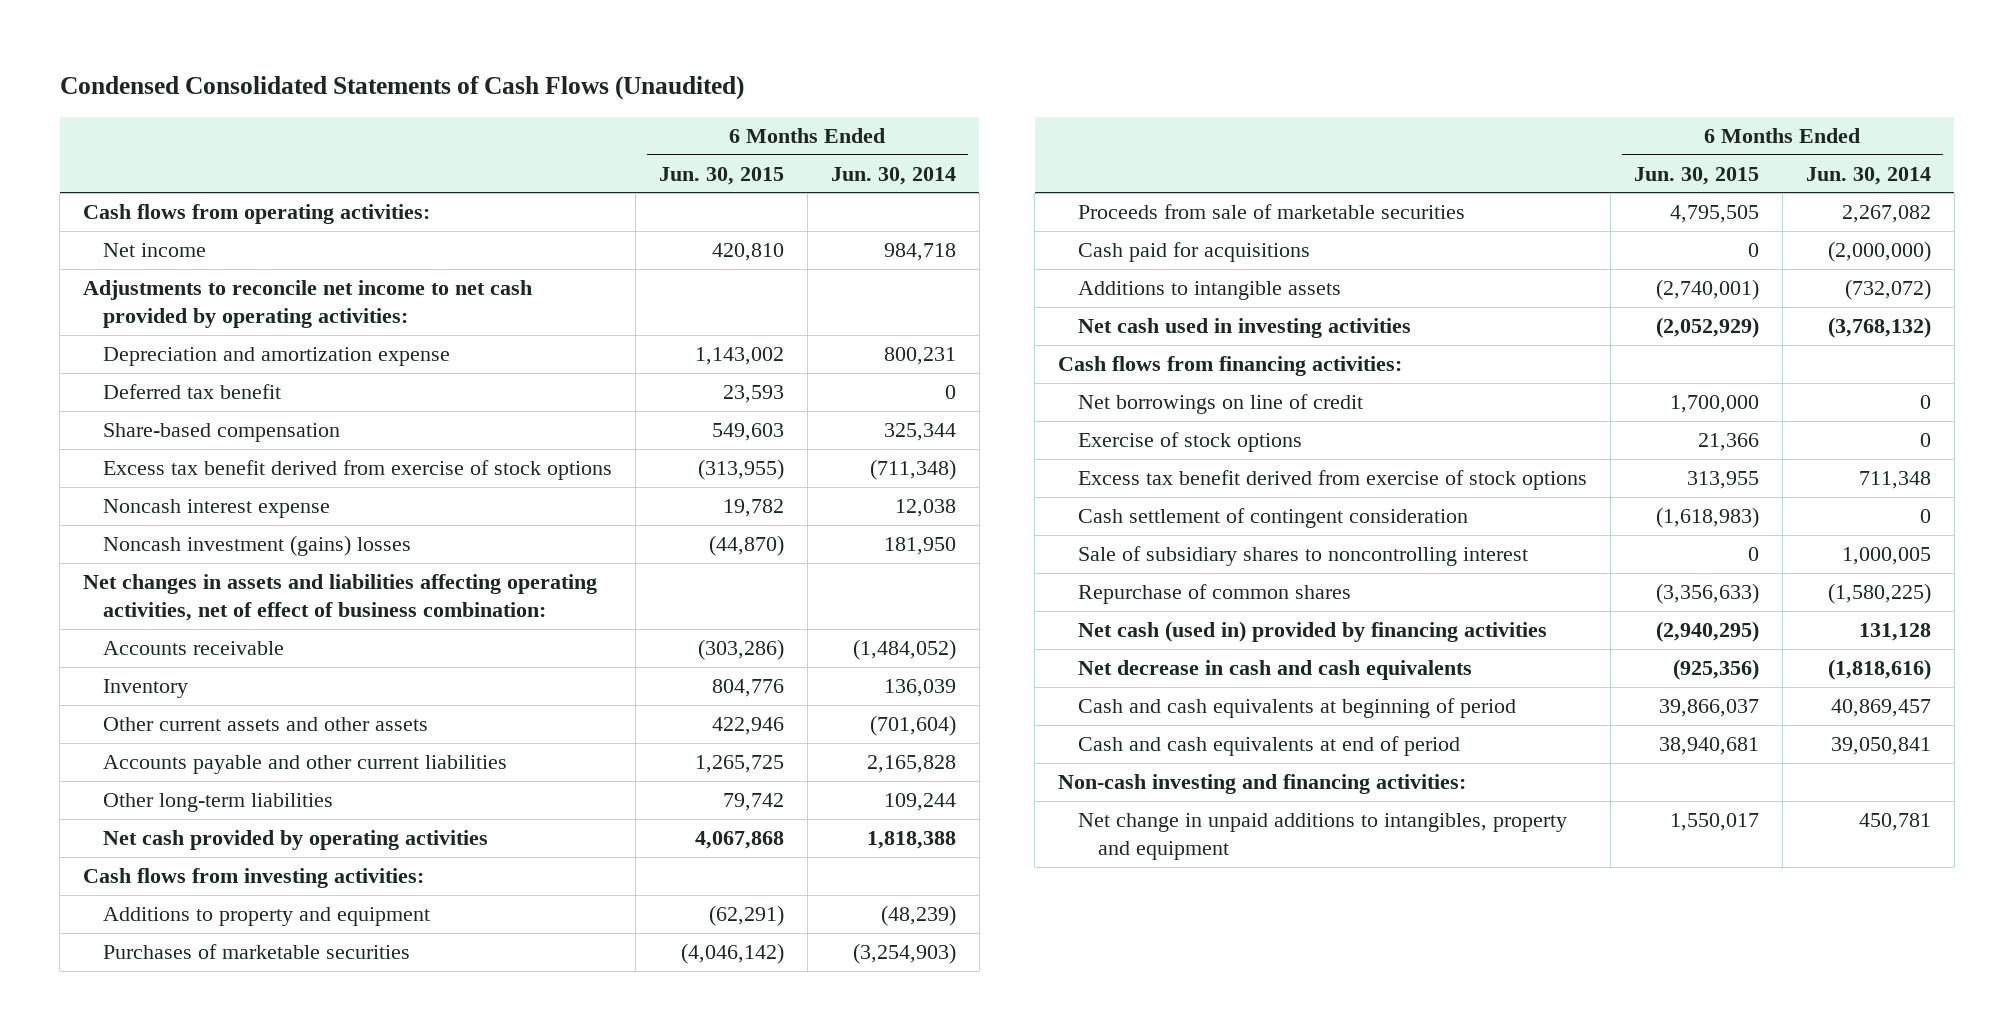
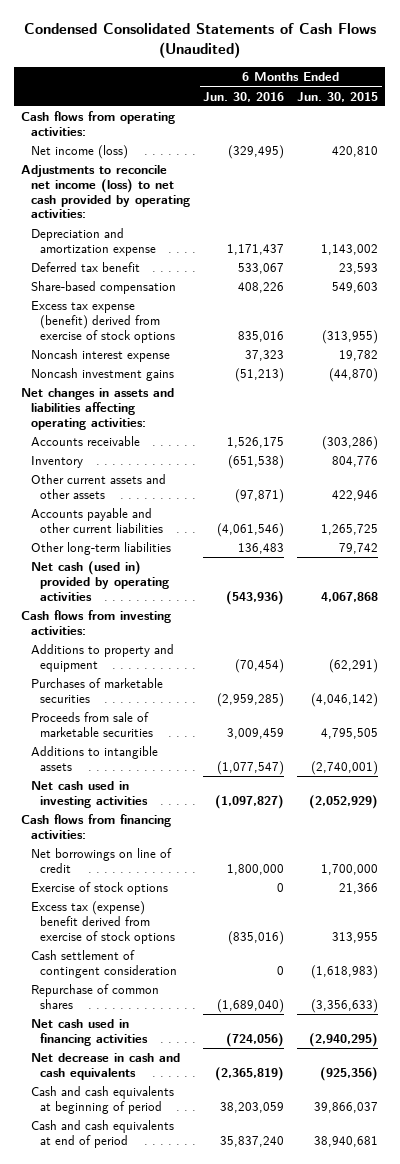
- | 6 Months Ended Jun. 30, 2015 | 6 Months Ended Jun. 30, 2014
+ | 6 Months Ended Jun. 30, 2016 | 6 Months Ended Jun. 30, 2015
- Net income | 420,810 | 984,718
- Adjustments to reconcile net income to net cash provided by operating activities:
+ Net income (loss) | (329,495) | 420,810
+ Adjustments to reconcile net income (loss) to net cash provided by operating activities:
- Excess tax benefit derived from exercise of stock options | (313,955) | (711,348)
+ Excess tax expense (benefit) derived from exercise of stock options | 835,016 | (313,955)
- Noncash investment (gains) losses | (44,870) | 181,950
- Net changes in assets and liabilities affecting operating activities, net of effect of business combination:
+ Noncash investment gains | (51,213) | (44,870)
+ Net changes in assets and liabilities affecting operating activities:
- Net cash provided by operating activities | 4,067,868 | 1,818,388
+ Net cash (used in) provided by operating activities | (543,936) | 4,067,868
- Cash paid for acquisitions | 0 | (2,000,000)
- Excess tax benefit derived from exercise of stock options | 313,955 | 711,348
+ Excess tax (expense) benefit derived from exercise of stock options | (835,016) | 313,955
- Sale of subsidiary shares to noncontrolling interest | 0 | 1,000,005
- Net cash (used in) provided by financing activities | (2,940,295) | 131,128
+ Net cash used in financing activities | (724,056) | (2,940,295)
- Non-cash investing and financing activities:
- Net change in unpaid additions to intangibles, property and equipment | 1,550,017 | 450,781

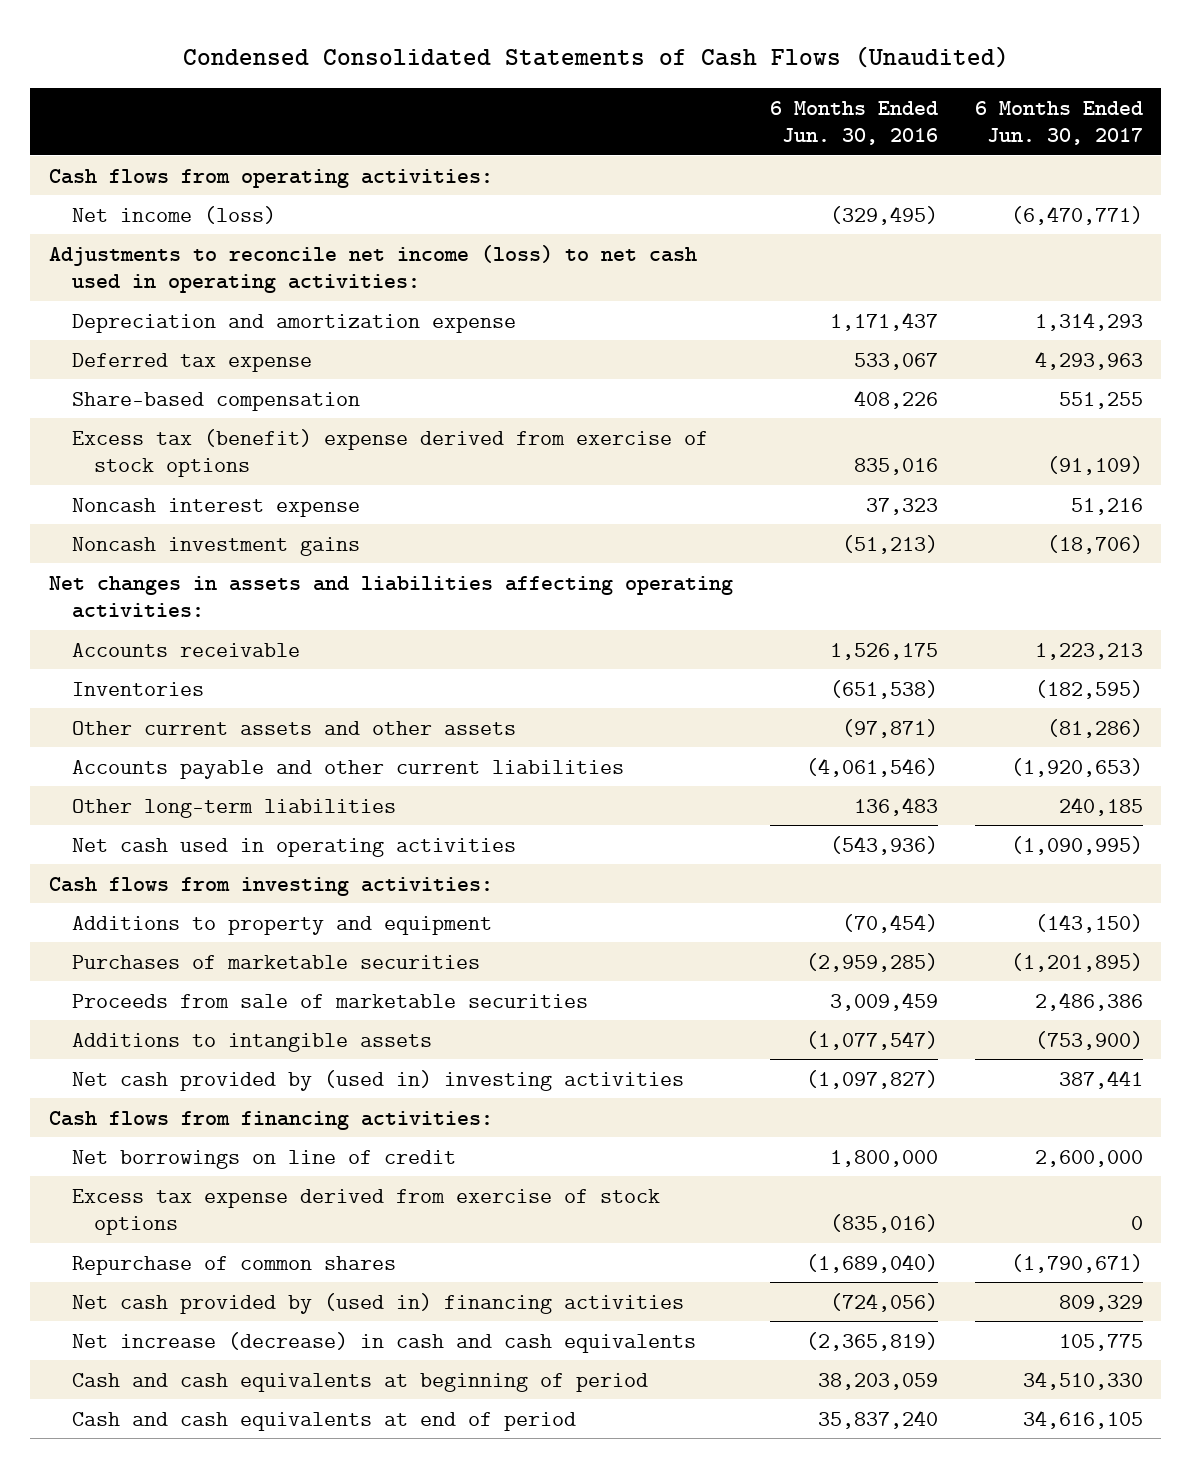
- | 6 Months Ended Jun. 30, 2016 | 6 Months Ended Jun. 30, 2015
+ | 6 Months Ended Jun. 30, 2016 | 6 Months Ended Jun. 30, 2017
- Adjustments to reconcile net income (loss) to net cash provided by operating activities:
+ Adjustments to reconcile net income (loss) to net cash used in operating activities:
- Deferred tax benefit | 533,067 | 23,593
+ Deferred tax expense | 533,067 | 4,293,963
- Excess tax expense (benefit) derived from exercise of stock options | 835,016 | (313,955)
+ Excess tax (benefit) expense derived from exercise of stock options | 835,016 | (91,109)
- Inventory | (651,538) | 804,776
+ Inventories | (651,538) | (182,595)
- Net cash (used in) provided by operating activities | (543,936) | 4,067,868
+ Net cash used in operating activities | (543,936) | (1,090,995)
- Net cash used in investing activities | (1,097,827) | (2,052,929)
+ Net cash provided by (used in) investing activities | (1,097,827) | 387,441
- Exercise of stock options | 0 | 21,366
- Excess tax (expense) benefit derived from exercise of stock options | (835,016) | 313,955
- Cash settlement of contingent consideration | 0 | (1,618,983)
+ Excess tax expense derived from exercise of stock options | (835,016) | 0
- Net cash used in financing activities | (724,056) | (2,940,295)
- Net decrease in cash and cash equivalents | (2,365,819) | (925,356)
+ Net cash provided by (used in) financing activities | (724,056) | 809,329
+ Net increase (decrease) in cash and cash equivalents | (2,365,819) | 105,775

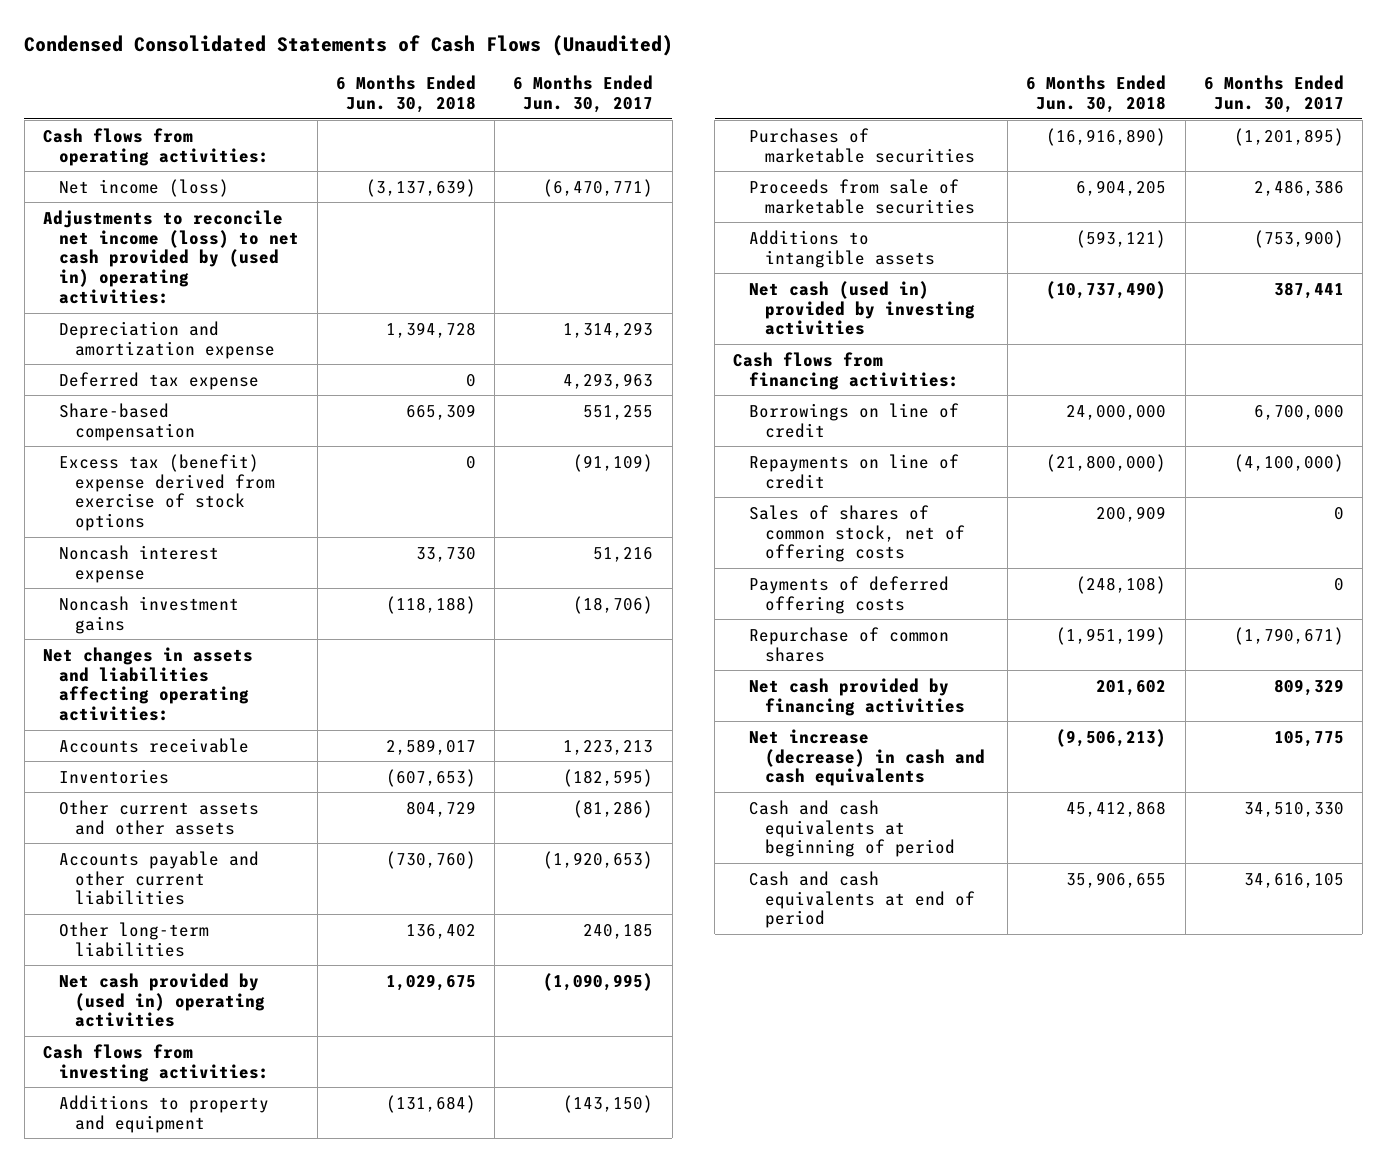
- | 6 Months Ended Jun. 30, 2016 | 6 Months Ended Jun. 30, 2017
+ | 6 Months Ended Jun. 30, 2018 | 6 Months Ended Jun. 30, 2017
- Adjustments to reconcile net income (loss) to net cash used in operating activities:
+ Adjustments to reconcile net income (loss) to net cash provided by (used in) operating activities:
- Net cash used in operating activities | (543,936) | (1,090,995)
+ Net cash provided by (used in) operating activities | 1,029,675 | (1,090,995)
- Net cash provided by (used in) investing activities | (1,097,827) | 387,441
+ Net cash (used in) provided by investing activities | (10,737,490) | 387,441
- Net borrowings on line of credit | 1,800,000 | 2,600,000
- Excess tax expense derived from exercise of stock options | (835,016) | 0
+ Borrowings on line of credit | 24,000,000 | 6,700,000
+ Repayments on line of credit | (21,800,000) | (4,100,000)
+ Sales of shares of common stock, net of offering costs | 200,909 | 0
+ Payments of deferred offering costs | (248,108) | 0
- Net cash provided by (used in) financing activities | (724,056) | 809,329
+ Net cash provided by financing activities | 201,602 | 809,329

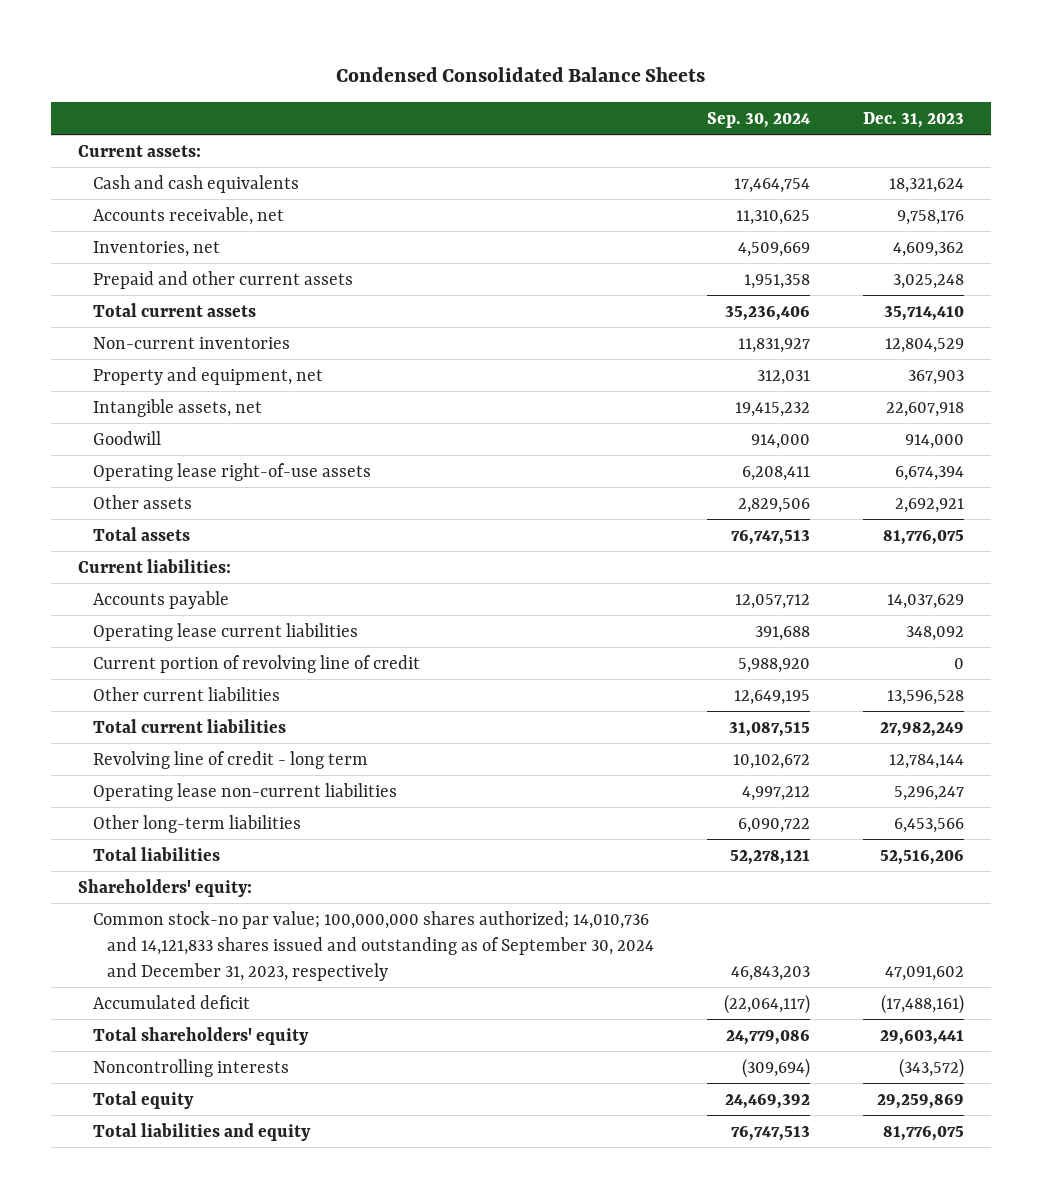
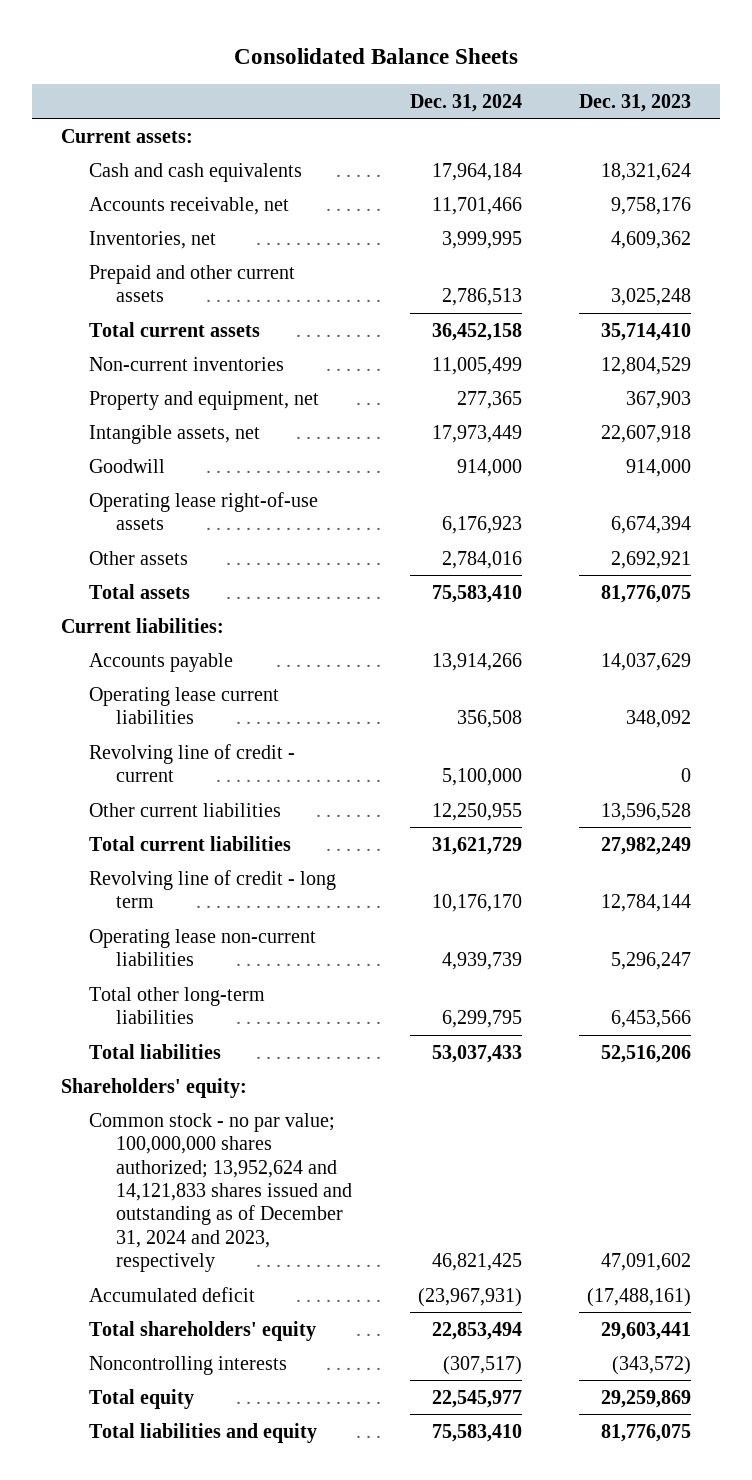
- Condensed Consolidated Balance Sheets
+ Consolidated Balance Sheets
- | Sep. 30, 2024 | Dec. 31, 2023
+ | Dec. 31, 2024 | Dec. 31, 2023
- Current portion of revolving line of credit | 5,988,920 | 0
+ Revolving line of credit - current | 5,100,000 | 0
- Other long-term liabilities | 6,090,722 | 6,453,566
+ Total other long-term liabilities | 6,299,795 | 6,453,566
- Common stock-no par value; 100,000,000 shares authorized; 14,010,736 and 14,121,833 shares issued and outstanding as of September 30, 2024 and December 31, 2023, respectively | 46,843,203 | 47,091,602
+ Common stock - no par value; 100,000,000 shares authorized; 13,952,624 and 14,121,833 shares issued and outstanding as of December 31, 2024 and 2023, respectively | 46,821,425 | 47,091,602

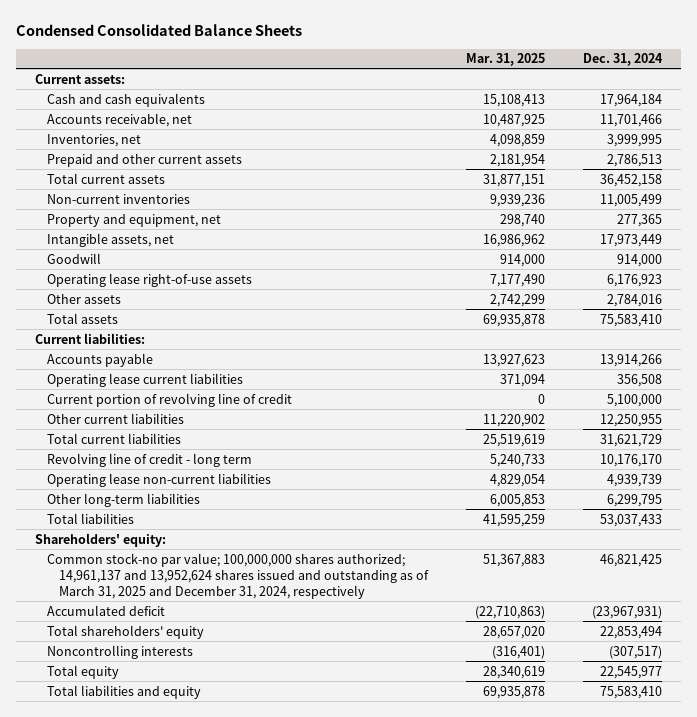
- Consolidated Balance Sheets
+ Condensed Consolidated Balance Sheets
- | Dec. 31, 2024 | Dec. 31, 2023
+ | Mar. 31, 2025 | Dec. 31, 2024
- Revolving line of credit - current | 5,100,000 | 0
+ Current portion of revolving line of credit | 0 | 5,100,000
- Total other long-term liabilities | 6,299,795 | 6,453,566
+ Other long-term liabilities | 6,005,853 | 6,299,795
- Common stock - no par value; 100,000,000 shares authorized; 13,952,624 and 14,121,833 shares issued and outstanding as of December 31, 2024 and 2023, respectively | 46,821,425 | 47,091,602
+ Common stock-no par value; 100,000,000 shares authorized; 14,961,137 and 13,952,624 shares issued and outstanding as of March 31, 2025 and December 31, 2024, respectively | 51,367,883 | 46,821,425

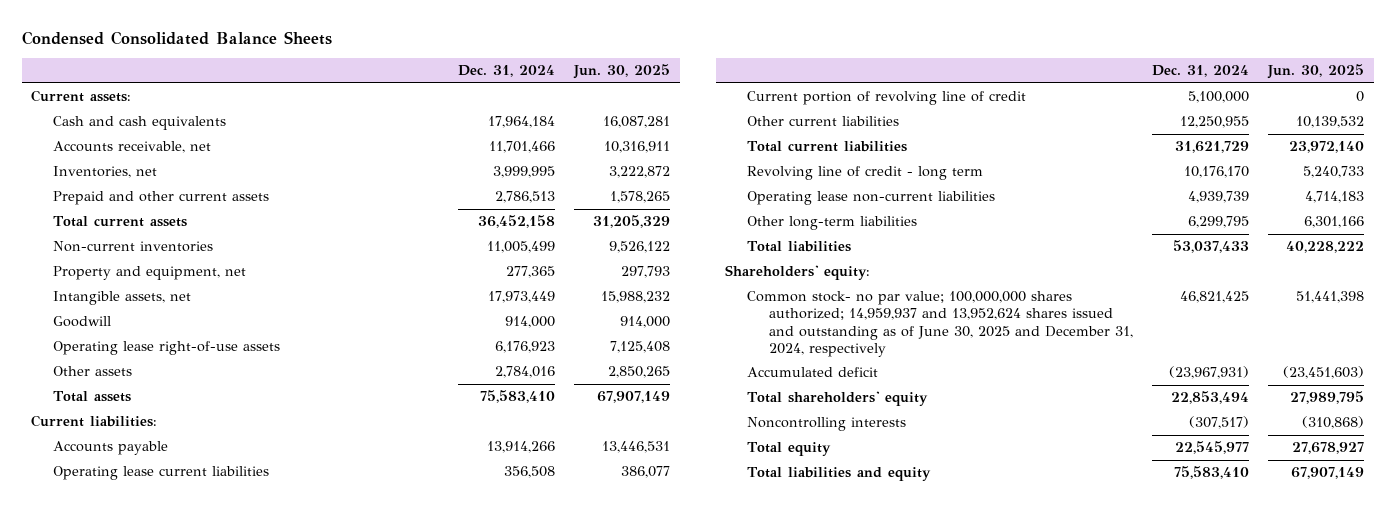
- | Mar. 31, 2025 | Dec. 31, 2024
+ | Dec. 31, 2024 | Jun. 30, 2025
- Common stock-no par value; 100,000,000 shares authorized; 14,961,137 and 13,952,624 shares issued and outstanding as of March 31, 2025 and December 31, 2024, respectively | 51,367,883 | 46,821,425
+ Common stock- no par value; 100,000,000 shares authorized; 14,959,937 and 13,952,624 shares issued and outstanding as of June 30, 2025 and December 31, 2024, respectively | 46,821,425 | 51,441,398

